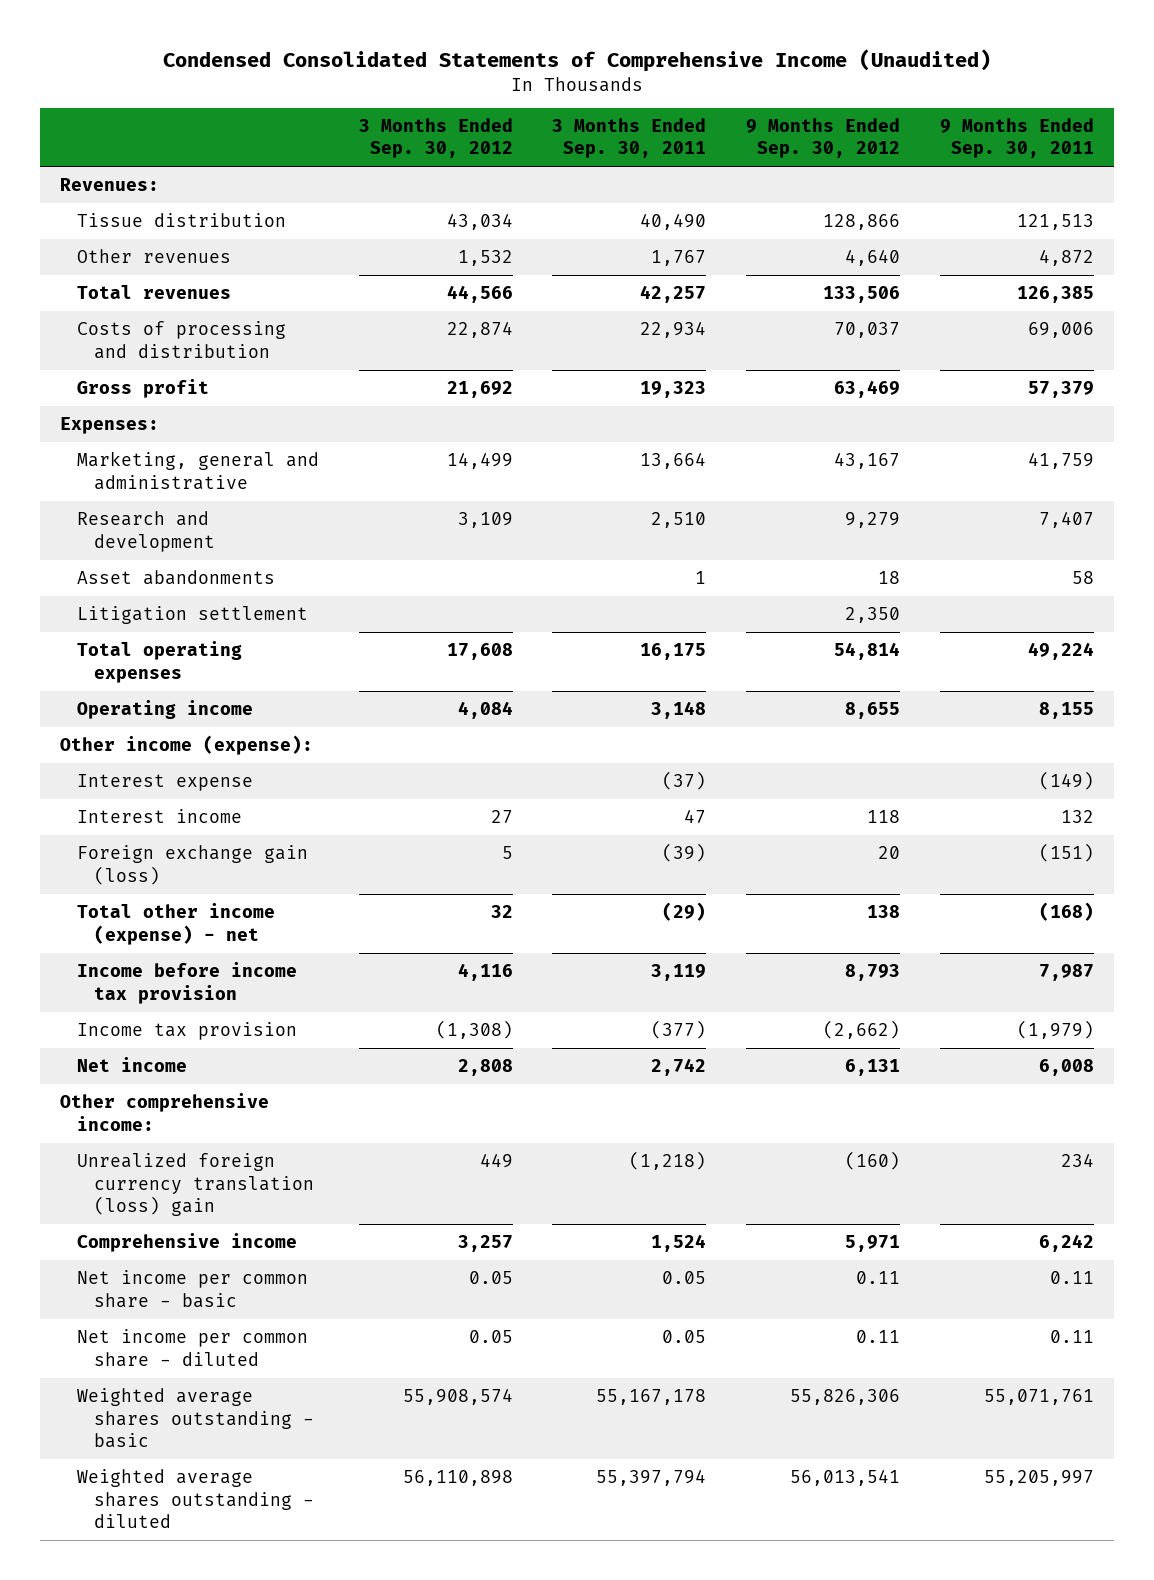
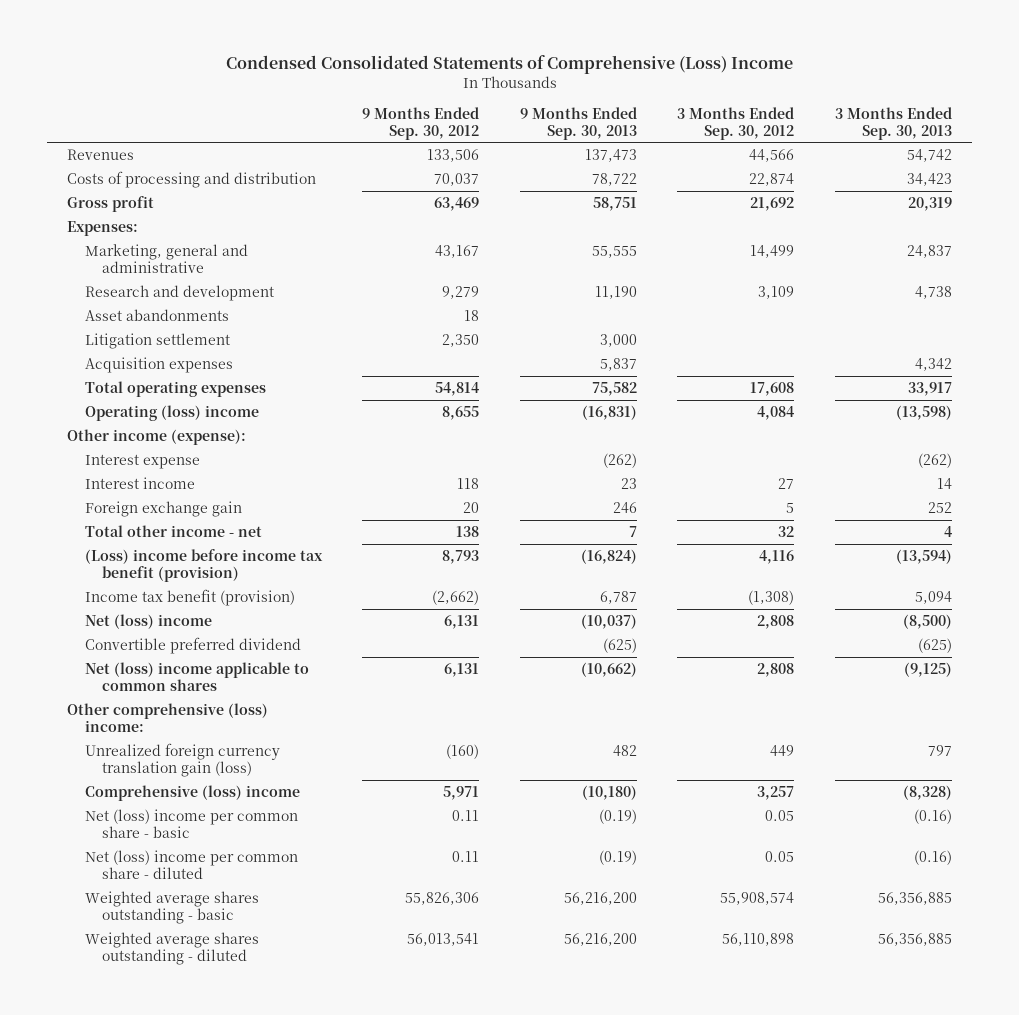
- Condensed Consolidated Statements of Comprehensive Income (Unaudited)
+ Condensed Consolidated Statements of Comprehensive (Loss) Income
- | 3 Months Ended Sep. 30, 2012 | 3 Months Ended Sep. 30, 2011 | 9 Months Ended Sep. 30, 2012 | 9 Months Ended Sep. 30, 2011
+ | 9 Months Ended Sep. 30, 2012 | 9 Months Ended Sep. 30, 2013 | 3 Months Ended Sep. 30, 2012 | 3 Months Ended Sep. 30, 2013
- Revenues:
- Tissue distribution | 43,034 | 40,490 | 128,866 | 121,513
- Other revenues | 1,532 | 1,767 | 4,640 | 4,872
- Total revenues | 44,566 | 42,257 | 133,506 | 126,385
+ Revenues | 133,506 | 137,473 | 44,566 | 54,742
+ Acquisition expenses | | 5,837 | | 4,342
- Operating income | 4,084 | 3,148 | 8,655 | 8,155
+ Operating (loss) income | 8,655 | (16,831) | 4,084 | (13,598)
- Foreign exchange gain (loss) | 5 | (39) | 20 | (151)
- Total other income (expense) - net | 32 | (29) | 138 | (168)
- Income before income tax provision | 4,116 | 3,119 | 8,793 | 7,987
- Income tax provision | (1,308) | (377) | (2,662) | (1,979)
- Net income | 2,808 | 2,742 | 6,131 | 6,008
- Other comprehensive income:
- Unrealized foreign currency translation (loss) gain | 449 | (1,218) | (160) | 234
- Comprehensive income | 3,257 | 1,524 | 5,971 | 6,242
- Net income per common share - basic | 0.05 | 0.05 | 0.11 | 0.11
- Net income per common share - diluted | 0.05 | 0.05 | 0.11 | 0.11
+ Foreign exchange gain | 20 | 246 | 5 | 252
+ Total other income - net | 138 | 7 | 32 | 4
+ (Loss) income before income tax benefit (provision) | 8,793 | (16,824) | 4,116 | (13,594)
+ Income tax benefit (provision) | (2,662) | 6,787 | (1,308) | 5,094
+ Net (loss) income | 6,131 | (10,037) | 2,808 | (8,500)
+ Convertible preferred dividend | | (625) | | (625)
+ Net (loss) income applicable to common shares | 6,131 | (10,662) | 2,808 | (9,125)
+ Other comprehensive (loss) income:
+ Unrealized foreign currency translation gain (loss) | (160) | 482 | 449 | 797
+ Comprehensive (loss) income | 5,971 | (10,180) | 3,257 | (8,328)
+ Net (loss) income per common share - basic | 0.11 | (0.19) | 0.05 | (0.16)
+ Net (loss) income per common share - diluted | 0.11 | (0.19) | 0.05 | (0.16)

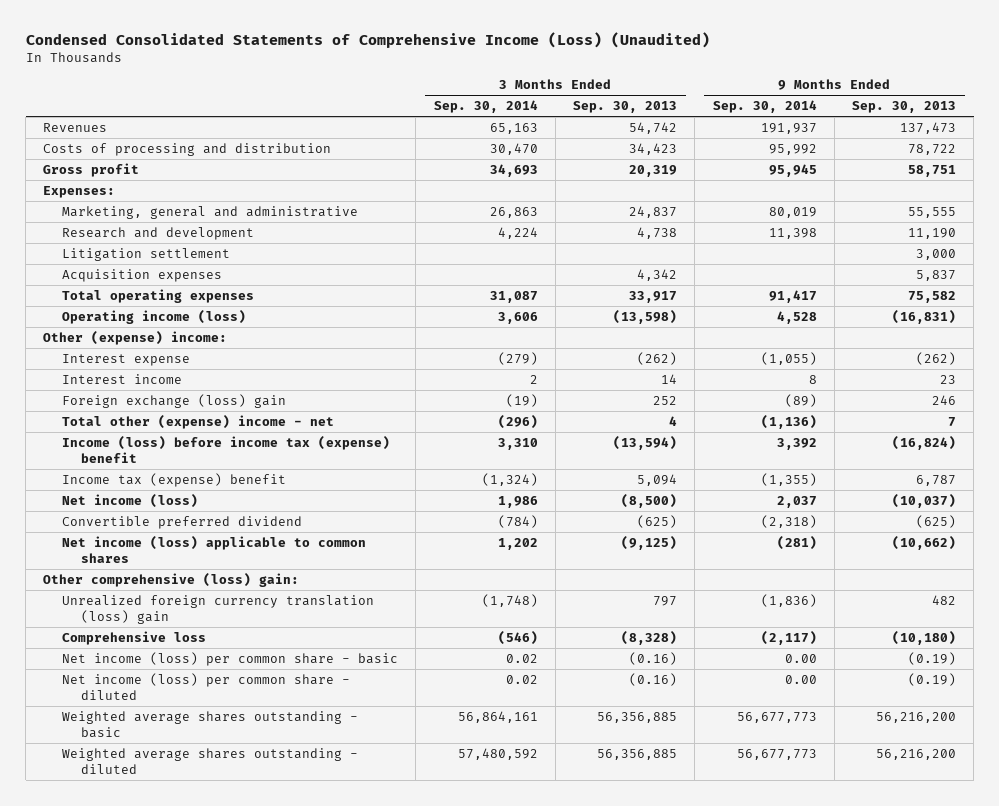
- Condensed Consolidated Statements of Comprehensive (Loss) Income
+ Condensed Consolidated Statements of Comprehensive Income (Loss) (Unaudited)
- | 9 Months Ended Sep. 30, 2012 | 9 Months Ended Sep. 30, 2013 | 3 Months Ended Sep. 30, 2012 | 3 Months Ended Sep. 30, 2013
+ | 3 Months Ended Sep. 30, 2014 | 3 Months Ended Sep. 30, 2013 | 9 Months Ended Sep. 30, 2014 | 9 Months Ended Sep. 30, 2013
- Asset abandonments | 18 | | |
- Operating (loss) income | 8,655 | (16,831) | 4,084 | (13,598)
- Other income (expense):
+ Operating income (loss) | 3,606 | (13,598) | 4,528 | (16,831)
+ Other (expense) income:
- Foreign exchange gain | 20 | 246 | 5 | 252
- Total other income - net | 138 | 7 | 32 | 4
- (Loss) income before income tax benefit (provision) | 8,793 | (16,824) | 4,116 | (13,594)
- Income tax benefit (provision) | (2,662) | 6,787 | (1,308) | 5,094
- Net (loss) income | 6,131 | (10,037) | 2,808 | (8,500)
+ Foreign exchange (loss) gain | (19) | 252 | (89) | 246
+ Total other (expense) income - net | (296) | 4 | (1,136) | 7
+ Income (loss) before income tax (expense) benefit | 3,310 | (13,594) | 3,392 | (16,824)
+ Income tax (expense) benefit | (1,324) | 5,094 | (1,355) | 6,787
+ Net income (loss) | 1,986 | (8,500) | 2,037 | (10,037)
- Net (loss) income applicable to common shares | 6,131 | (10,662) | 2,808 | (9,125)
- Other comprehensive (loss) income:
- Unrealized foreign currency translation gain (loss) | (160) | 482 | 449 | 797
- Comprehensive (loss) income | 5,971 | (10,180) | 3,257 | (8,328)
- Net (loss) income per common share - basic | 0.11 | (0.19) | 0.05 | (0.16)
- Net (loss) income per common share - diluted | 0.11 | (0.19) | 0.05 | (0.16)
+ Net income (loss) applicable to common shares | 1,202 | (9,125) | (281) | (10,662)
+ Other comprehensive (loss) gain:
+ Unrealized foreign currency translation (loss) gain | (1,748) | 797 | (1,836) | 482
+ Comprehensive loss | (546) | (8,328) | (2,117) | (10,180)
+ Net income (loss) per common share - basic | 0.02 | (0.16) | 0.00 | (0.19)
+ Net income (loss) per common share - diluted | 0.02 | (0.16) | 0.00 | (0.19)

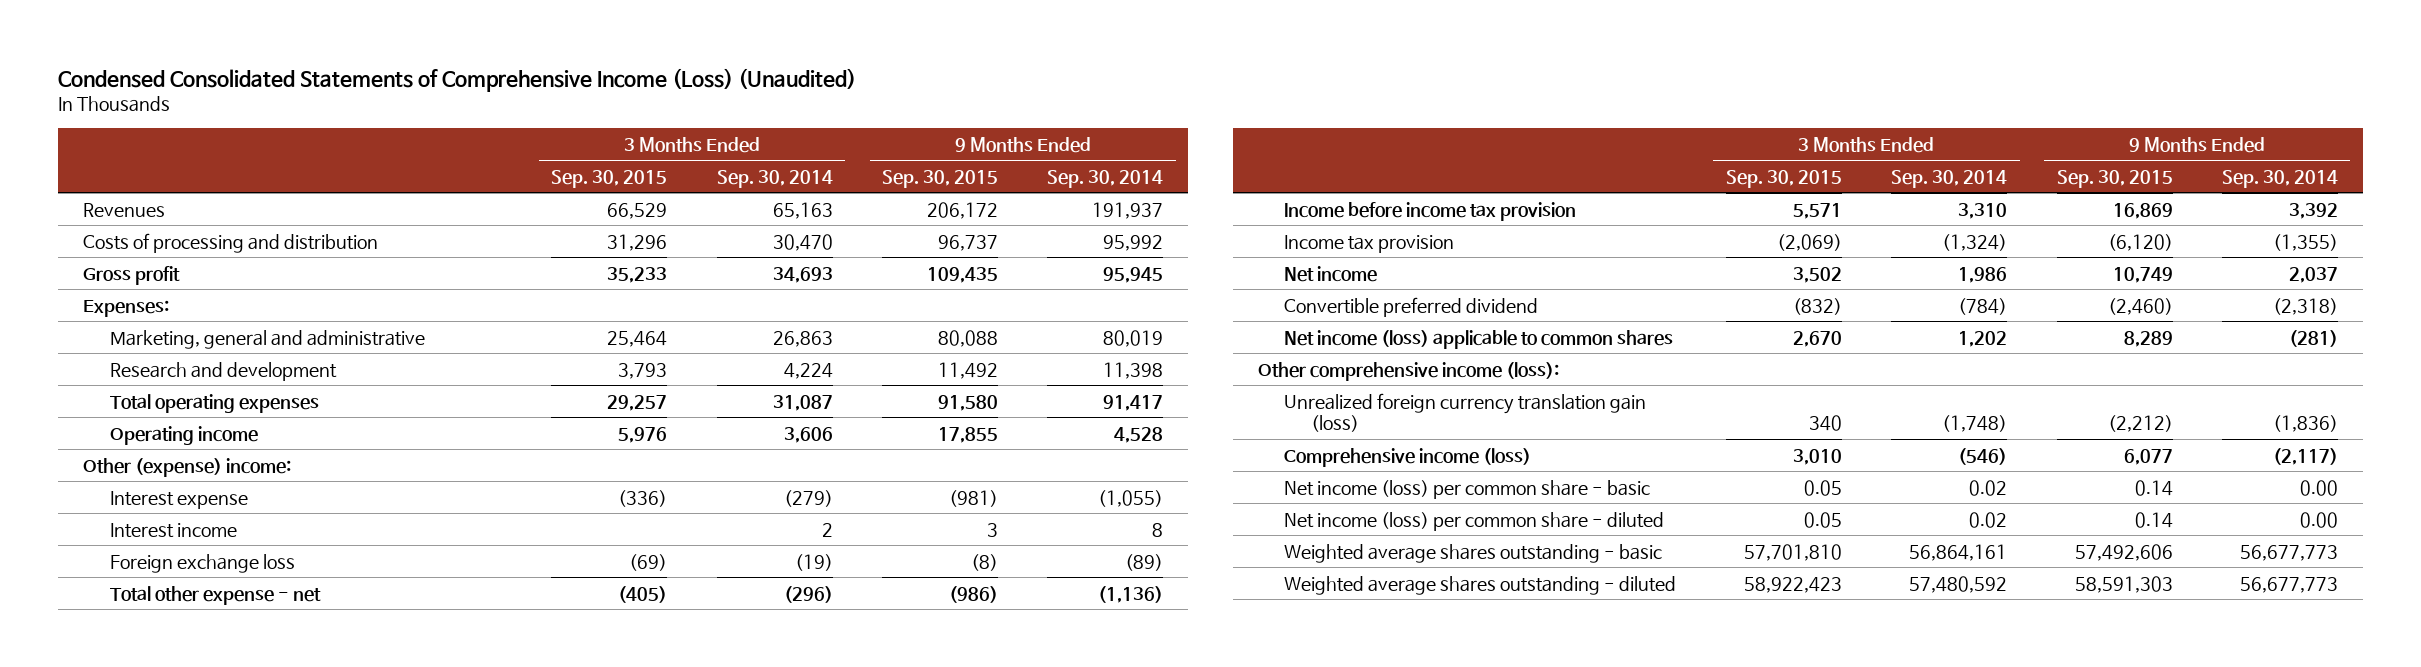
- | 3 Months Ended Sep. 30, 2014 | 3 Months Ended Sep. 30, 2013 | 9 Months Ended Sep. 30, 2014 | 9 Months Ended Sep. 30, 2013
+ | 3 Months Ended Sep. 30, 2015 | 3 Months Ended Sep. 30, 2014 | 9 Months Ended Sep. 30, 2015 | 9 Months Ended Sep. 30, 2014
- Litigation settlement | | | | 3,000
- Acquisition expenses | | 4,342 | | 5,837
- Operating income (loss) | 3,606 | (13,598) | 4,528 | (16,831)
+ Operating income | 5,976 | 3,606 | 17,855 | 4,528
- Foreign exchange (loss) gain | (19) | 252 | (89) | 246
- Total other (expense) income - net | (296) | 4 | (1,136) | 7
- Income (loss) before income tax (expense) benefit | 3,310 | (13,594) | 3,392 | (16,824)
- Income tax (expense) benefit | (1,324) | 5,094 | (1,355) | 6,787
- Net income (loss) | 1,986 | (8,500) | 2,037 | (10,037)
+ Foreign exchange loss | (69) | (19) | (8) | (89)
+ Total other expense - net | (405) | (296) | (986) | (1,136)
+ Income before income tax provision | 5,571 | 3,310 | 16,869 | 3,392
+ Income tax provision | (2,069) | (1,324) | (6,120) | (1,355)
+ Net income | 3,502 | 1,986 | 10,749 | 2,037
- Other comprehensive (loss) gain:
- Unrealized foreign currency translation (loss) gain | (1,748) | 797 | (1,836) | 482
- Comprehensive loss | (546) | (8,328) | (2,117) | (10,180)
+ Other comprehensive income (loss):
+ Unrealized foreign currency translation gain (loss) | 340 | (1,748) | (2,212) | (1,836)
+ Comprehensive income (loss) | 3,010 | (546) | 6,077 | (2,117)

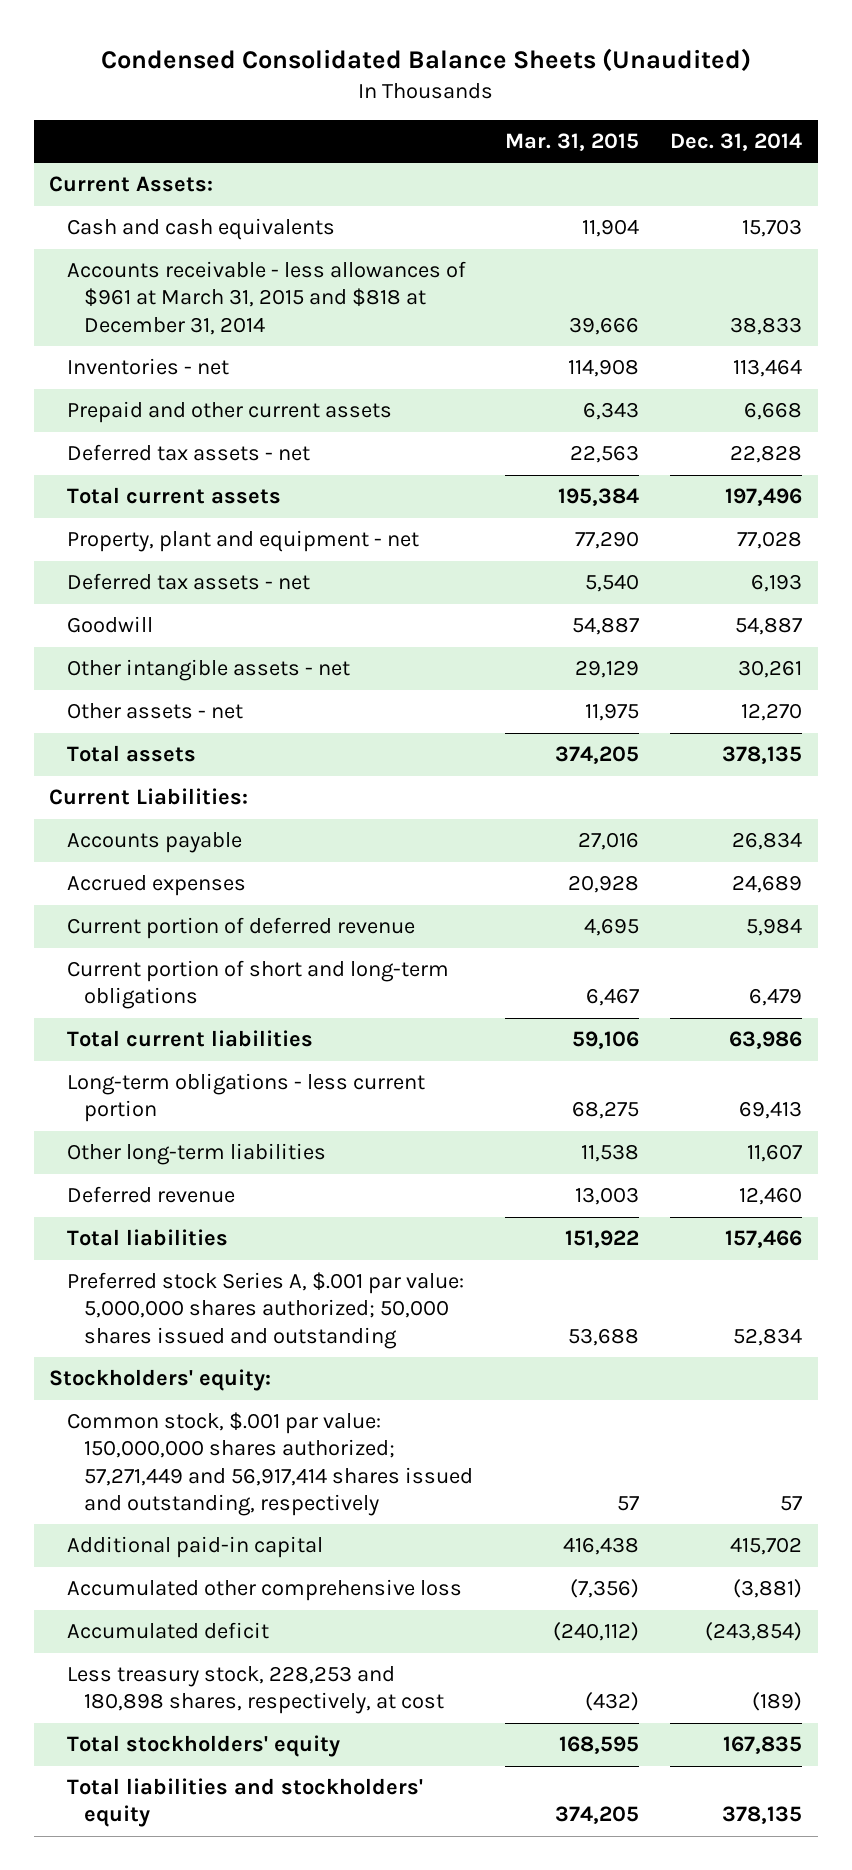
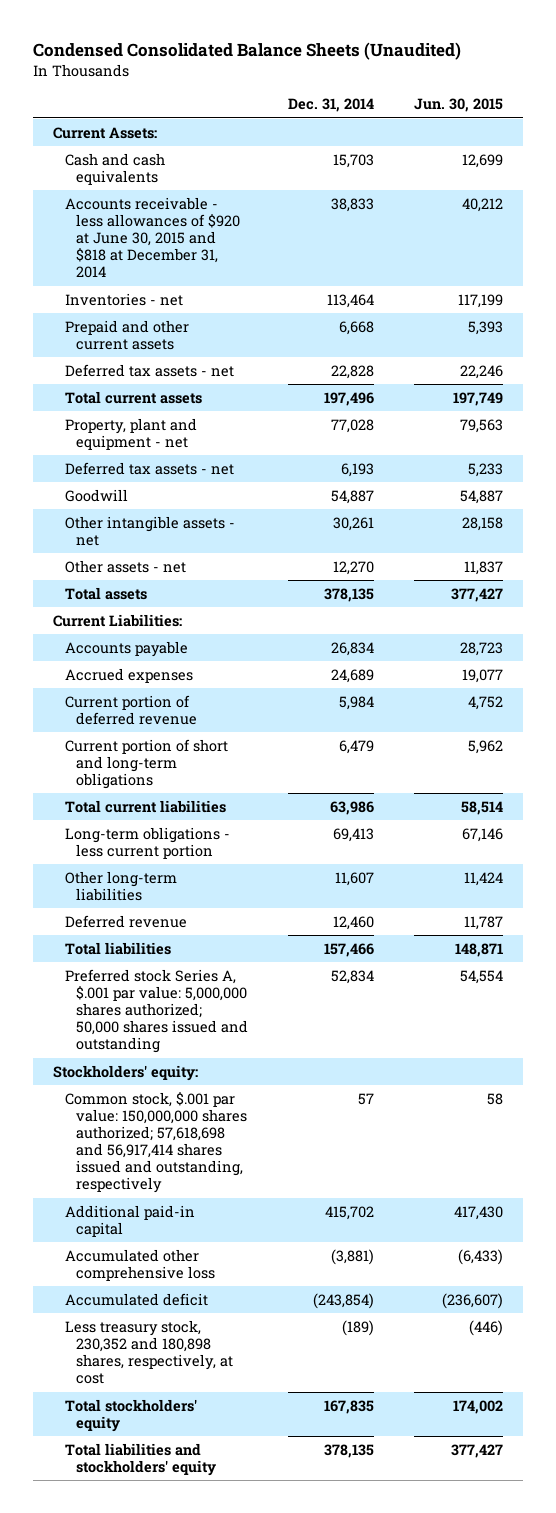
- | Mar. 31, 2015 | Dec. 31, 2014
+ | Dec. 31, 2014 | Jun. 30, 2015
- Accounts receivable - less allowances of $961 at March 31, 2015 and $818 at December 31, 2014 | 39,666 | 38,833
+ Accounts receivable - less allowances of $920 at June 30, 2015 and $818 at December 31, 2014 | 38,833 | 40,212
- Common stock, $.001 par value: 150,000,000 shares authorized; 57,271,449 and 56,917,414 shares issued and outstanding, respectively | 57 | 57
+ Common stock, $.001 par value: 150,000,000 shares authorized; 57,618,698 and 56,917,414 shares issued and outstanding, respectively | 57 | 58
- Less treasury stock, 228,253 and 180,898 shares, respectively, at cost | (432) | (189)
+ Less treasury stock, 230,352 and 180,898 shares, respectively, at cost | (189) | (446)

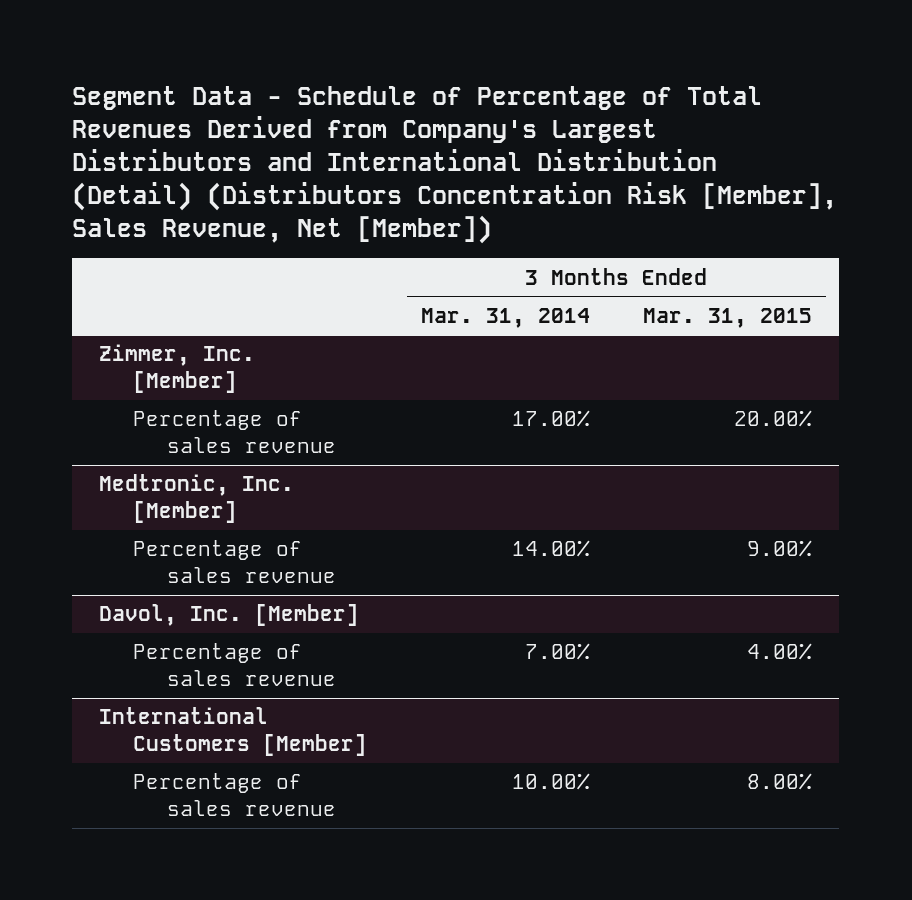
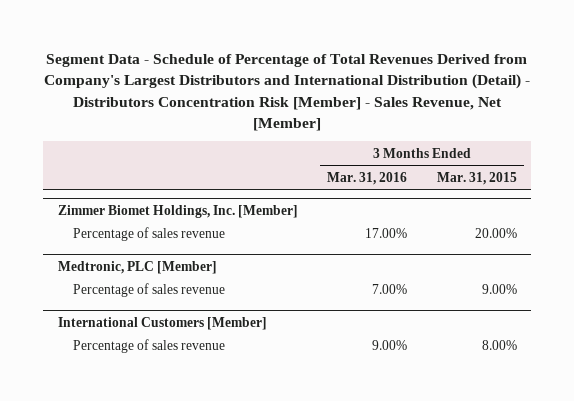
- Segment Data - Schedule of Percentage of Total Revenues Derived from Company's Largest Distributors and International Distribution (Detail) (Distributors Concentration Risk [Member], Sales Revenue, Net [Member])
+ Segment Data - Schedule of Percentage of Total Revenues Derived from Company's Largest Distributors and International Distribution (Detail) - Distributors Concentration Risk [Member] - Sales Revenue, Net [Member]
- | 3 Months Ended Mar. 31, 2014 | 3 Months Ended Mar. 31, 2015
+ | 3 Months Ended Mar. 31, 2016 | 3 Months Ended Mar. 31, 2015
- Zimmer, Inc. [Member]
+ Zimmer Biomet Holdings, Inc. [Member]
- Medtronic, Inc. [Member]
+ Medtronic, PLC [Member]
- Davol, Inc. [Member]
- Percentage of sales revenue | 7.00% | 4.00%

